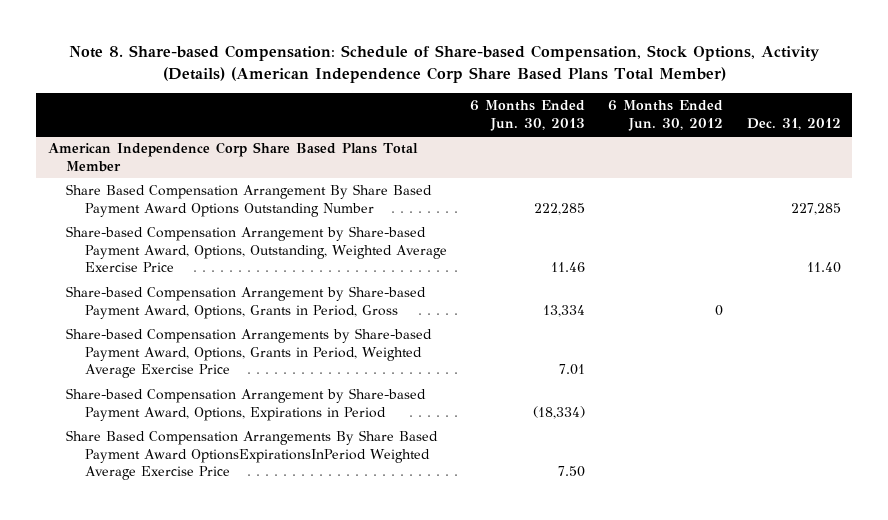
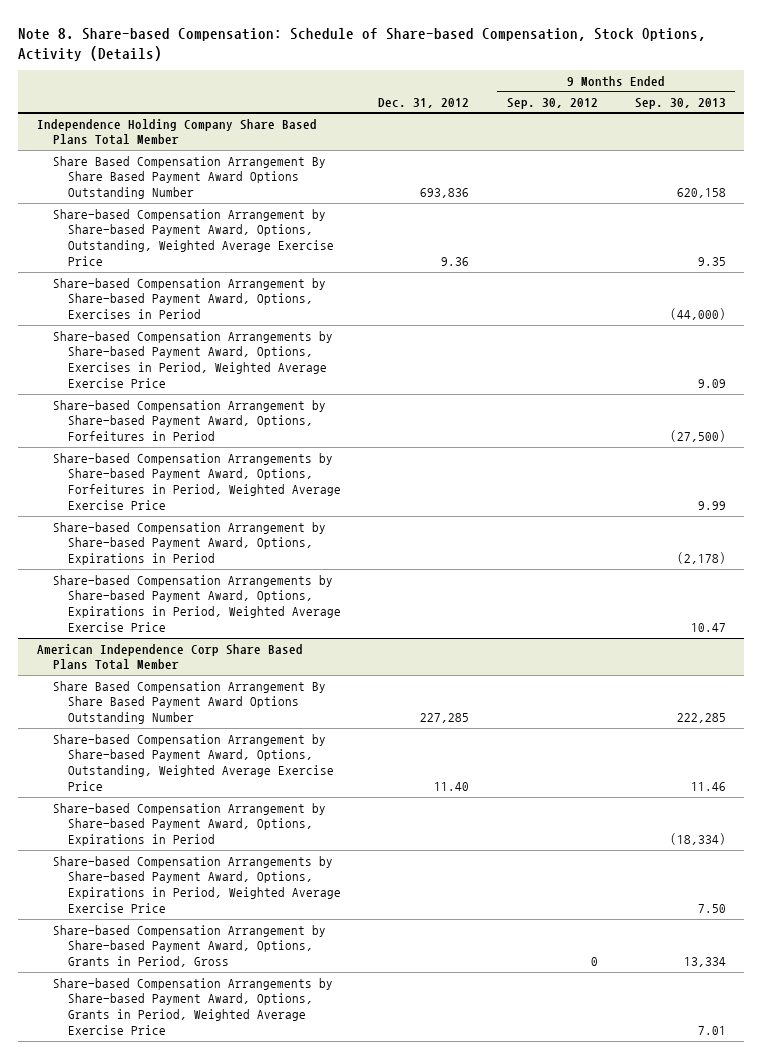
- Note 8. Share-based Compensation: Schedule of Share-based Compensation, Stock Options, Activity (Details) (American Independence Corp Share Based Plans Total Member)
+ Note 8. Share-based Compensation: Schedule of Share-based Compensation, Stock Options, Activity (Details)
- | 6 Months Ended Jun. 30, 2013 | 6 Months Ended Jun. 30, 2012 | Dec. 31, 2012
+ | Dec. 31, 2012 | 9 Months Ended Sep. 30, 2012 | 9 Months Ended Sep. 30, 2013
+ Independence Holding Company Share Based Plans Total Member
+ Share Based Compensation Arrangement By Share Based Payment Award Options Outstanding Number | 693,836 | | 620,158
+ Share-based Compensation Arrangement by Share-based Payment Award, Options, Outstanding, Weighted Average Exercise Price | 9.36 | | 9.35
+ Share-based Compensation Arrangement by Share-based Payment Award, Options, Exercises in Period | | | (44,000)
+ Share-based Compensation Arrangements by Share-based Payment Award, Options, Exercises in Period, Weighted Average Exercise Price | | | 9.09
+ Share-based Compensation Arrangement by Share-based Payment Award, Options, Forfeitures in Period | | | (27,500)
+ Share-based Compensation Arrangements by Share-based Payment Award, Options, Forfeitures in Period, Weighted Average Exercise Price | | | 9.99
+ Share-based Compensation Arrangement by Share-based Payment Award, Options, Expirations in Period | | | (2,178)
+ Share-based Compensation Arrangements by Share-based Payment Award, Options, Expirations in Period, Weighted Average Exercise Price | | | 10.47
@ American Independence Corp Share Based Plans Total Member
moved up: Share-based Compensation Arrangement by Share-based Payment Award, Options, Expirations in Period | | | (18,334)
+ Share-based Compensation Arrangements by Share-based Payment Award, Options, Expirations in Period, Weighted Average Exercise Price | | | 7.50
- Share Based Compensation Arrangements By Share Based Payment Award OptionsExpirationsInPeriod Weighted Average Exercise Price | 7.50 | |

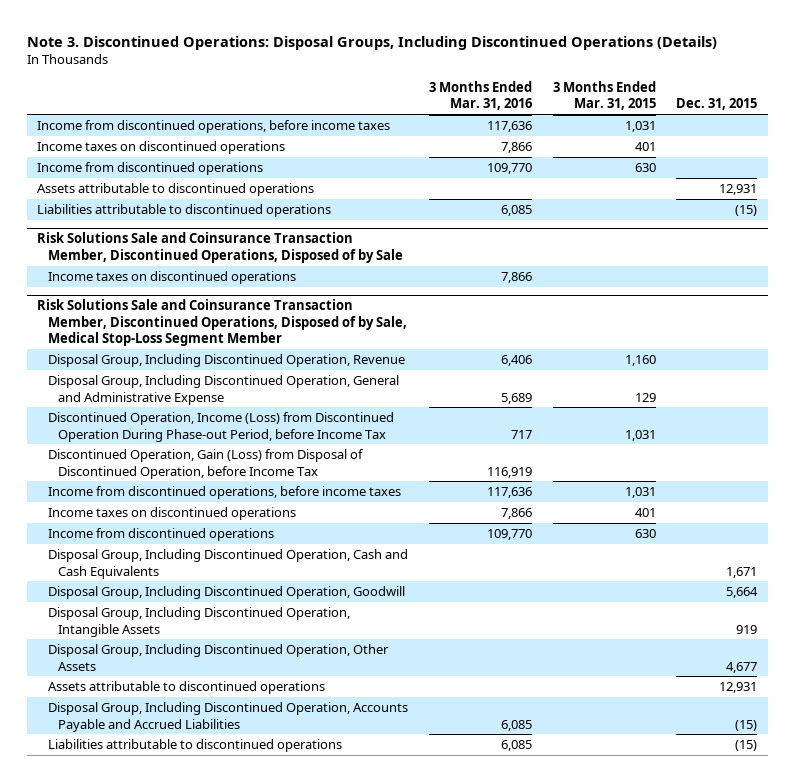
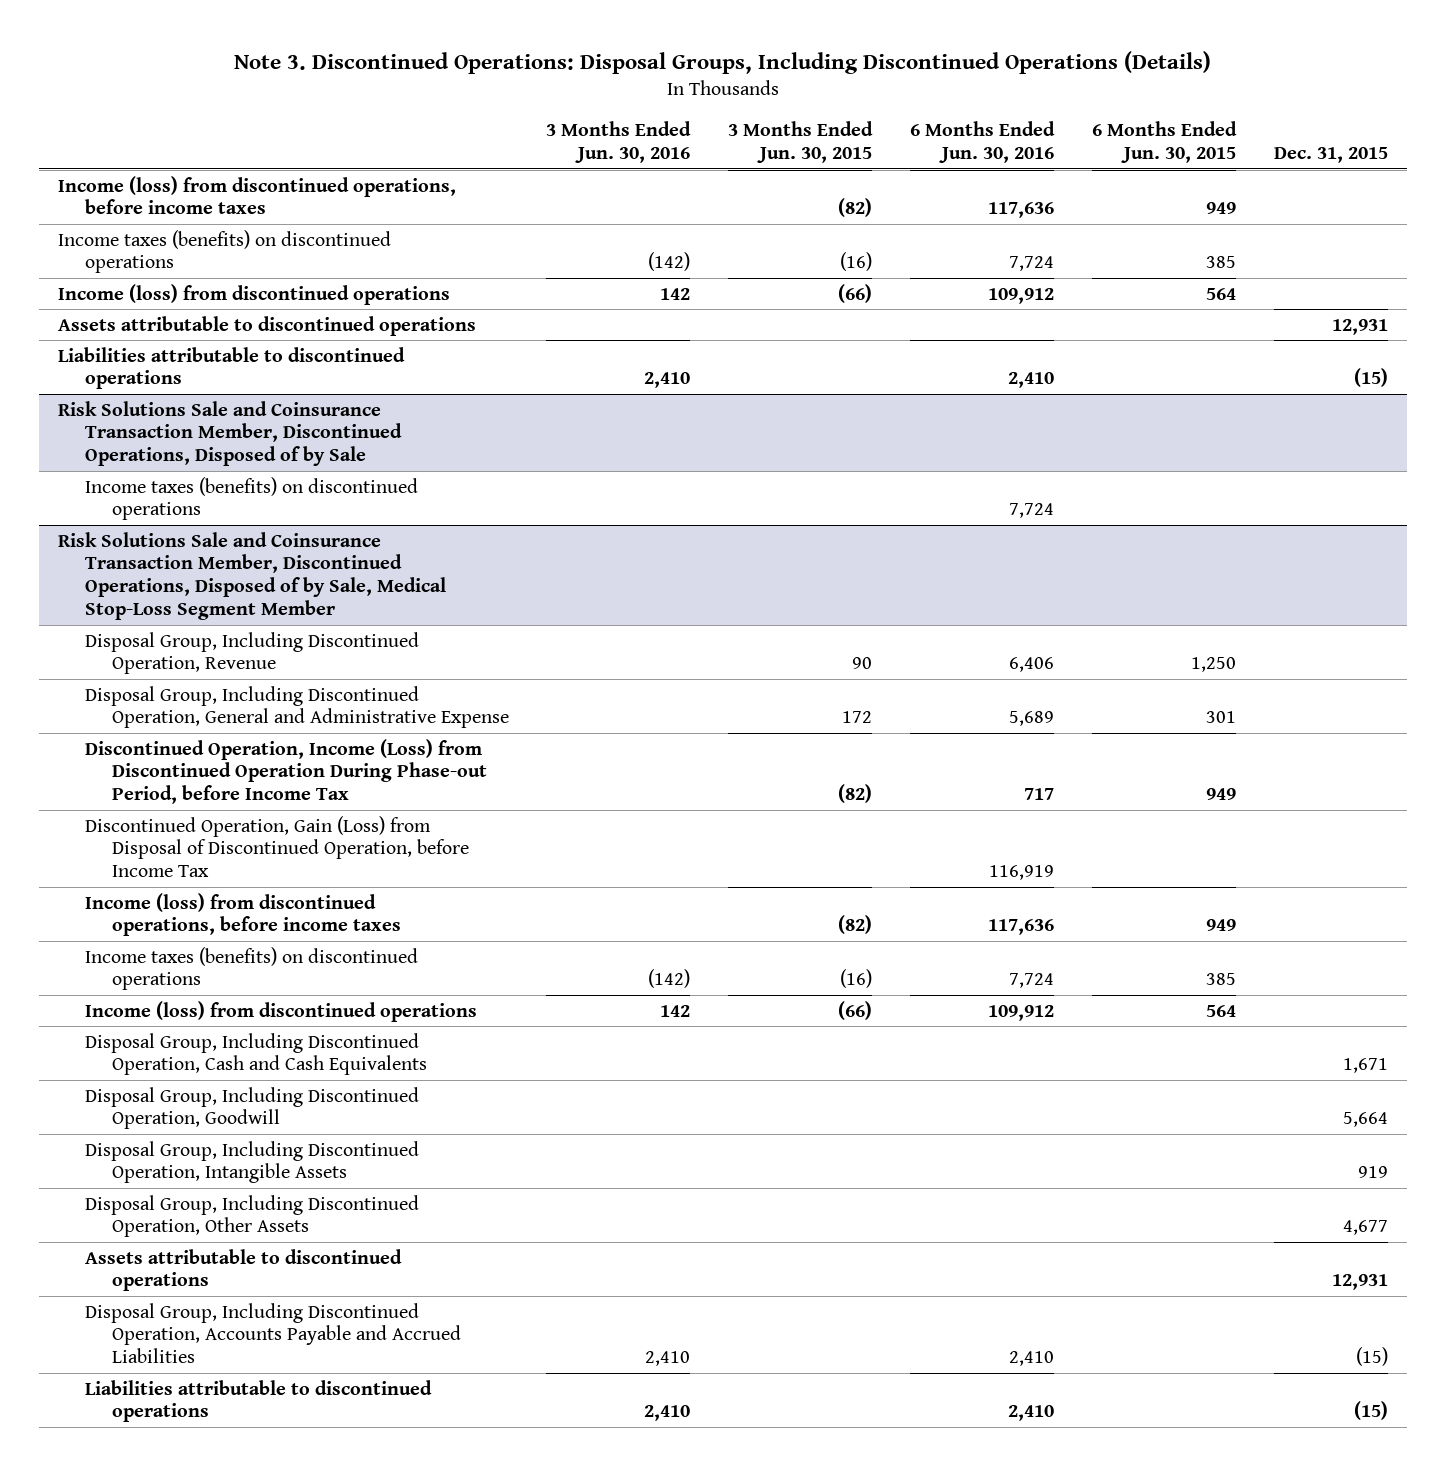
- | 3 Months Ended Mar. 31, 2016 | 3 Months Ended Mar. 31, 2015 | Dec. 31, 2015
+ | 3 Months Ended Jun. 30, 2016 | 3 Months Ended Jun. 30, 2015 | 6 Months Ended Jun. 30, 2016 | 6 Months Ended Jun. 30, 2015 | Dec. 31, 2015
- Income from discontinued operations, before income taxes | 117,636 | 1,031 |
- Income taxes on discontinued operations | 7,866 | 401 |
- Income from discontinued operations | 109,770 | 630 |
+ Income (loss) from discontinued operations, before income taxes | | (82) | 117,636 | 949 |
+ Income taxes (benefits) on discontinued operations | (142) | (16) | 7,724 | 385 |
+ Income (loss) from discontinued operations | 142 | (66) | 109,912 | 564 |
@ Risk Solutions Sale and Coinsurance Transaction Member, Discontinued Operations, Disposed of by Sale
- Income taxes on discontinued operations | 7,866 | |
+ Income taxes (benefits) on discontinued operations | | | 7,724 | |
@ Risk Solutions Sale and Coinsurance Transaction Member, Discontinued Operations, Disposed of by Sale, Medical Stop-Loss Segment Member
- Income from discontinued operations, before income taxes | 117,636 | 1,031 |
- Income taxes on discontinued operations | 7,866 | 401 |
- Income from discontinued operations | 109,770 | 630 |
+ Income (loss) from discontinued operations, before income taxes | | (82) | 117,636 | 949 |
+ Income taxes (benefits) on discontinued operations | (142) | (16) | 7,724 | 385 |
+ Income (loss) from discontinued operations | 142 | (66) | 109,912 | 564 |

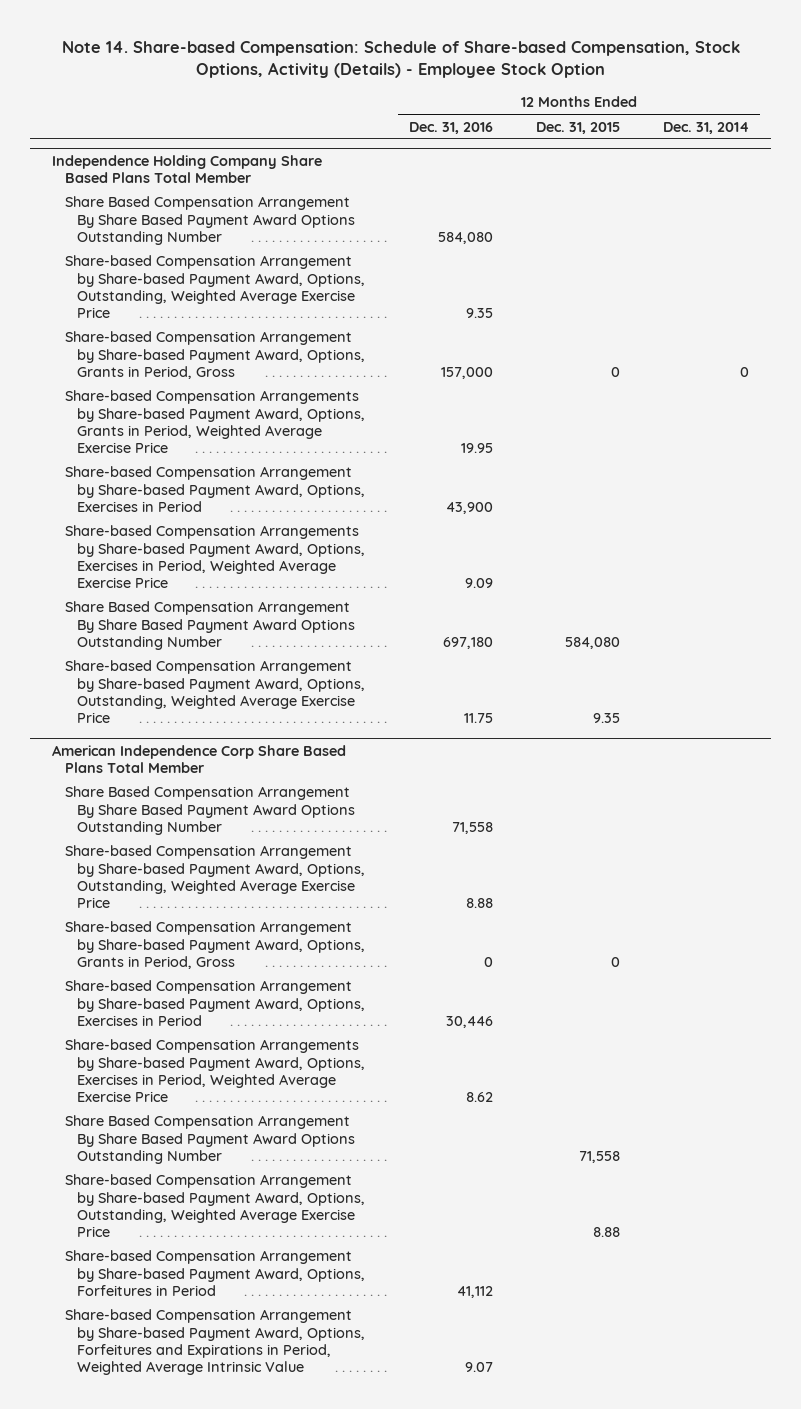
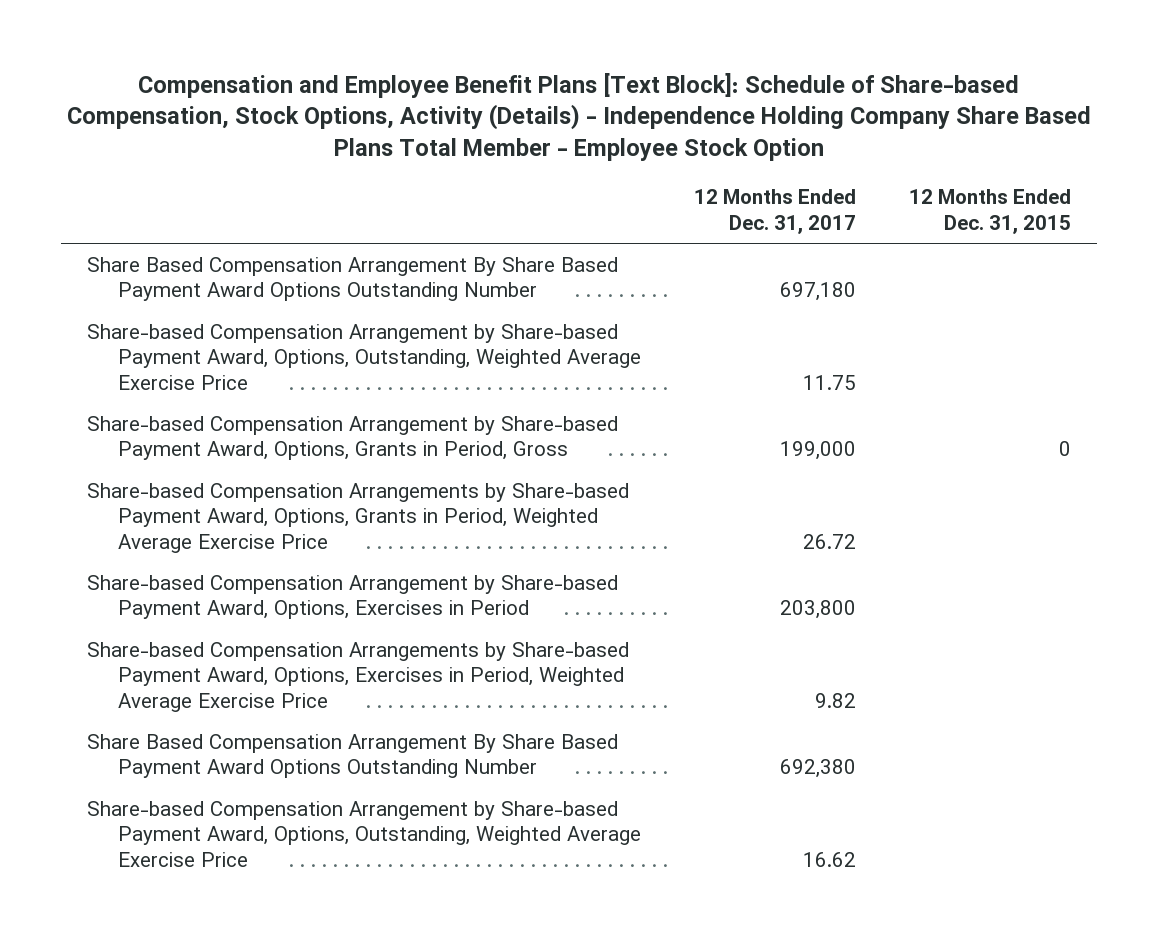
- Note 14. Share-based Compensation: Schedule of Share-based Compensation, Stock Options, Activity (Details) - Employee Stock Option
+ Compensation and Employee Benefit Plans [Text Block]: Schedule of Share-based Compensation, Stock Options, Activity (Details) - Independence Holding Company Share Based Plans Total Member - Employee Stock Option
- | 12 Months Ended Dec. 31, 2016 | 12 Months Ended Dec. 31, 2015 | 12 Months Ended Dec. 31, 2014
+ | 12 Months Ended Dec. 31, 2017 | 12 Months Ended Dec. 31, 2015
- Independence Holding Company Share Based Plans Total Member
- Share Based Compensation Arrangement By Share Based Payment Award Options Outstanding Number | 584,080 | |
- Share-based Compensation Arrangement by Share-based Payment Award, Options, Outstanding, Weighted Average Exercise Price | 9.35 | |
- Share-based Compensation Arrangement by Share-based Payment Award, Options, Grants in Period, Gross | 157,000 | 0 | 0
- Share-based Compensation Arrangements by Share-based Payment Award, Options, Grants in Period, Weighted Average Exercise Price | 19.95 | |
- Share-based Compensation Arrangement by Share-based Payment Award, Options, Exercises in Period | 43,900 | |
- Share-based Compensation Arrangements by Share-based Payment Award, Options, Exercises in Period, Weighted Average Exercise Price | 9.09 | |
- Share Based Compensation Arrangement By Share Based Payment Award Options Outstanding Number | 697,180 | 584,080 |
- Share-based Compensation Arrangement by Share-based Payment Award, Options, Outstanding, Weighted Average Exercise Price | 11.75 | 9.35 |
- American Independence Corp Share Based Plans Total Member
- Share Based Compensation Arrangement By Share Based Payment Award Options Outstanding Number | 71,558 | |
- Share-based Compensation Arrangement by Share-based Payment Award, Options, Outstanding, Weighted Average Exercise Price | 8.88 | |
- Share-based Compensation Arrangement by Share-based Payment Award, Options, Grants in Period, Gross | 0 | 0 |
- Share-based Compensation Arrangement by Share-based Payment Award, Options, Exercises in Period | 30,446 | |
- Share-based Compensation Arrangements by Share-based Payment Award, Options, Exercises in Period, Weighted Average Exercise Price | 8.62 | |
- Share Based Compensation Arrangement By Share Based Payment Award Options Outstanding Number | | 71,558 |
- Share-based Compensation Arrangement by Share-based Payment Award, Options, Outstanding, Weighted Average Exercise Price | | 8.88 |
- Share-based Compensation Arrangement by Share-based Payment Award, Options, Forfeitures in Period | 41,112 | |
- Share-based Compensation Arrangement by Share-based Payment Award, Options, Forfeitures and Expirations in Period, Weighted Average Intrinsic Value | 9.07 | |
+ Share Based Compensation Arrangement By Share Based Payment Award Options Outstanding Number | 697,180 |
+ Share-based Compensation Arrangement by Share-based Payment Award, Options, Outstanding, Weighted Average Exercise Price | 11.75 |
+ Share-based Compensation Arrangement by Share-based Payment Award, Options, Grants in Period, Gross | 199,000 | 0
+ Share-based Compensation Arrangements by Share-based Payment Award, Options, Grants in Period, Weighted Average Exercise Price | 26.72 |
+ Share-based Compensation Arrangement by Share-based Payment Award, Options, Exercises in Period | 203,800 |
+ Share-based Compensation Arrangements by Share-based Payment Award, Options, Exercises in Period, Weighted Average Exercise Price | 9.82 |
+ Share Based Compensation Arrangement By Share Based Payment Award Options Outstanding Number | 692,380 |
+ Share-based Compensation Arrangement by Share-based Payment Award, Options, Outstanding, Weighted Average Exercise Price | 16.62 |

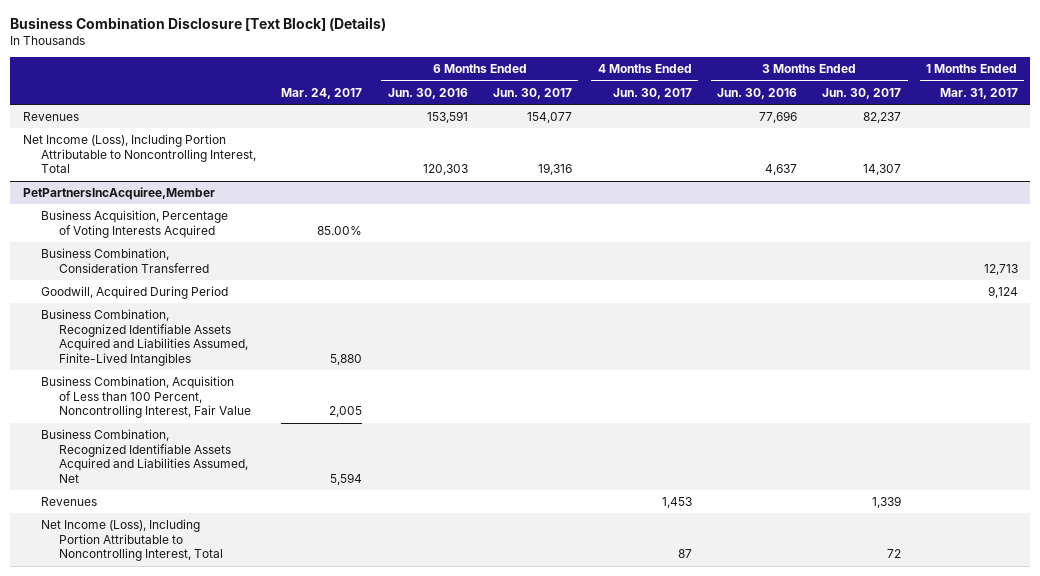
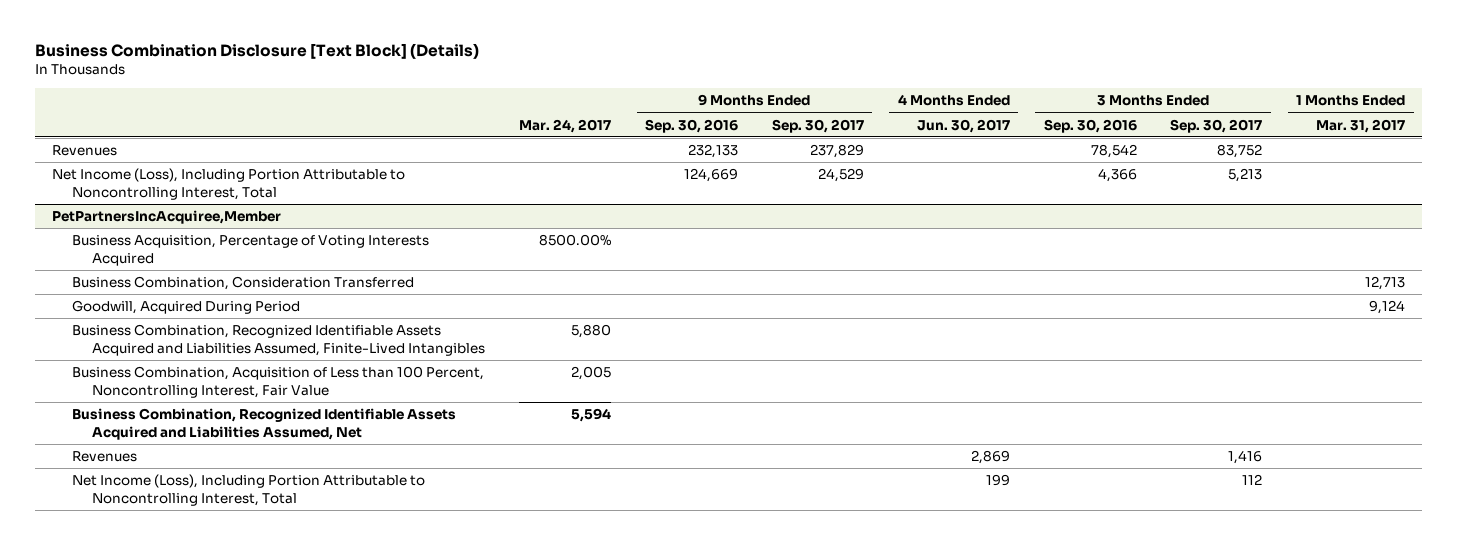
- | Mar. 24, 2017 | 6 Months Ended Jun. 30, 2016 | 6 Months Ended Jun. 30, 2017 | 4 Months Ended Jun. 30, 2017 | 3 Months Ended Jun. 30, 2016 | 3 Months Ended Jun. 30, 2017 | 1 Months Ended Mar. 31, 2017
+ | Mar. 24, 2017 | 9 Months Ended Sep. 30, 2016 | 9 Months Ended Sep. 30, 2017 | 4 Months Ended Jun. 30, 2017 | 3 Months Ended Sep. 30, 2016 | 3 Months Ended Sep. 30, 2017 | 1 Months Ended Mar. 31, 2017
@ PetPartnersIncAcquiree,Member
- Business Acquisition, Percentage of Voting Interests Acquired | 85.00% | | | | | |
+ Business Acquisition, Percentage of Voting Interests Acquired | 8500.00% | | | | | |
- Revenues | | | | 1,453 | | 1,339 |
- Net Income (Loss), Including Portion Attributable to Noncontrolling Interest, Total | | | | 87 | | 72 |
+ Revenues | | | | 2,869 | | 1,416 |
+ Net Income (Loss), Including Portion Attributable to Noncontrolling Interest, Total | | | | 199 | | 112 |

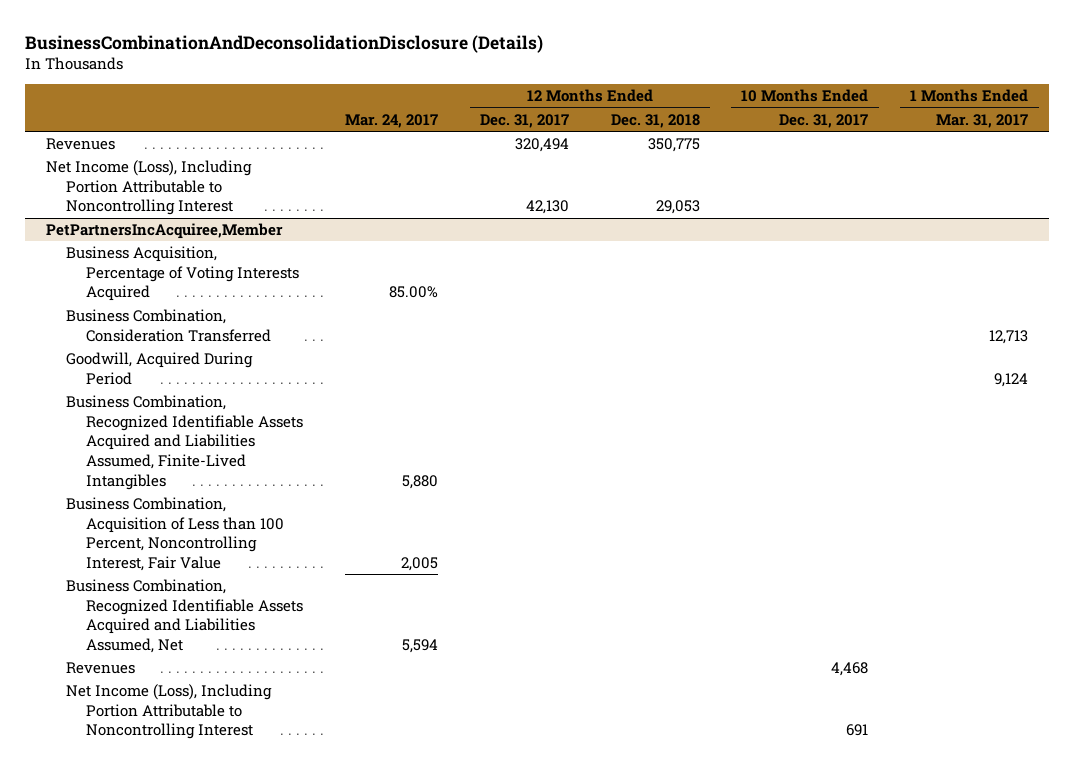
- Business Combination Disclosure [Text Block] (Details)
+ BusinessCombinationAndDeconsolidationDisclosure (Details)
- | Mar. 24, 2017 | 9 Months Ended Sep. 30, 2016 | 9 Months Ended Sep. 30, 2017 | 4 Months Ended Jun. 30, 2017 | 3 Months Ended Sep. 30, 2016 | 3 Months Ended Sep. 30, 2017 | 1 Months Ended Mar. 31, 2017
+ | Mar. 24, 2017 | 12 Months Ended Dec. 31, 2017 | 12 Months Ended Dec. 31, 2018 | 10 Months Ended Dec. 31, 2017 | 1 Months Ended Mar. 31, 2017
- Net Income (Loss), Including Portion Attributable to Noncontrolling Interest, Total | | 124,669 | 24,529 | | 4,366 | 5,213 |
+ Net Income (Loss), Including Portion Attributable to Noncontrolling Interest | | 42,130 | 29,053 | |
@ PetPartnersIncAcquiree,Member
- Business Acquisition, Percentage of Voting Interests Acquired | 8500.00% | | | | | |
+ Business Acquisition, Percentage of Voting Interests Acquired | 85.00% | | | |
- Net Income (Loss), Including Portion Attributable to Noncontrolling Interest, Total | | | | 199 | | 112 |
+ Net Income (Loss), Including Portion Attributable to Noncontrolling Interest | | | | 691 |

